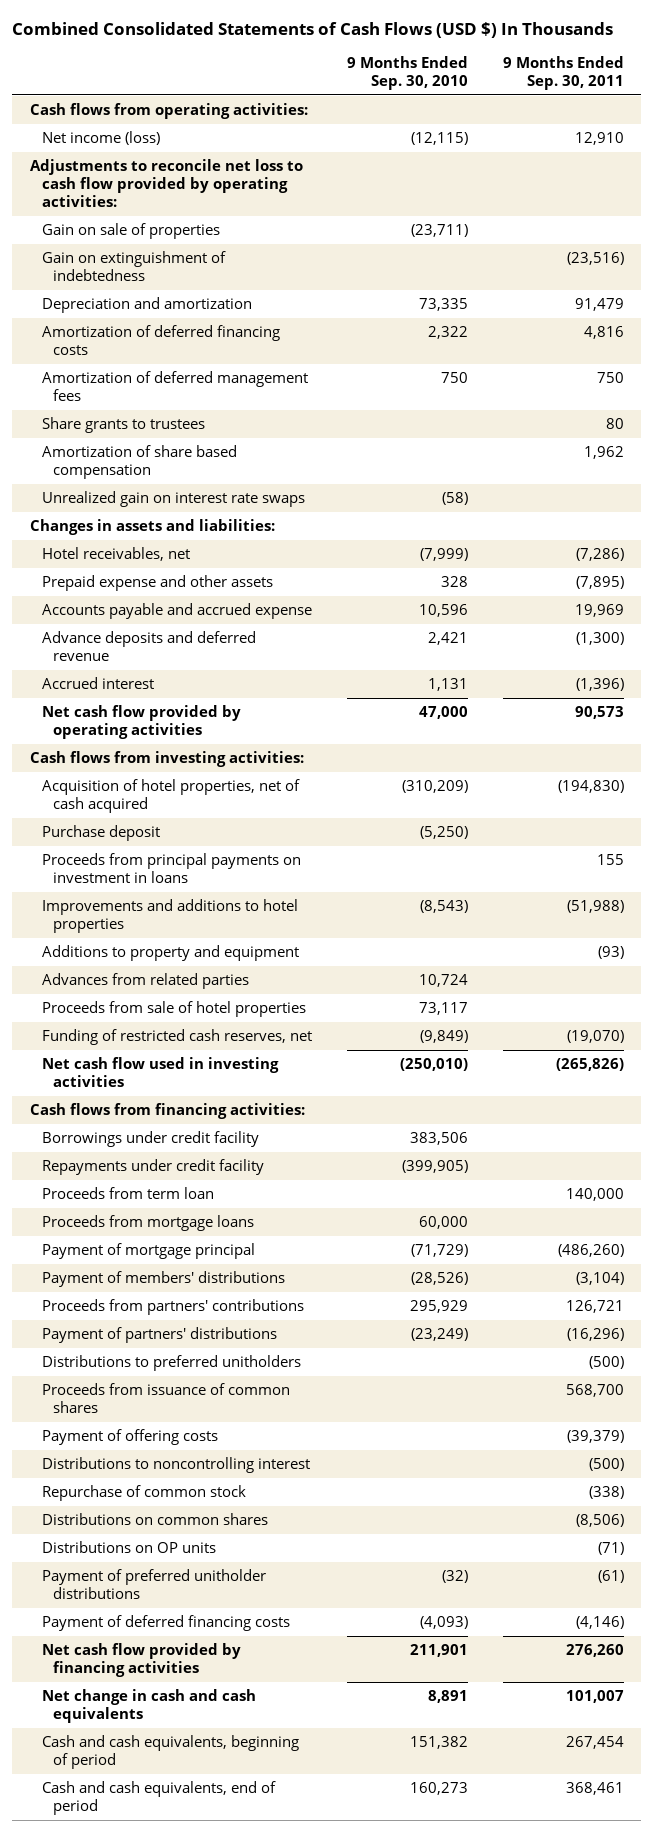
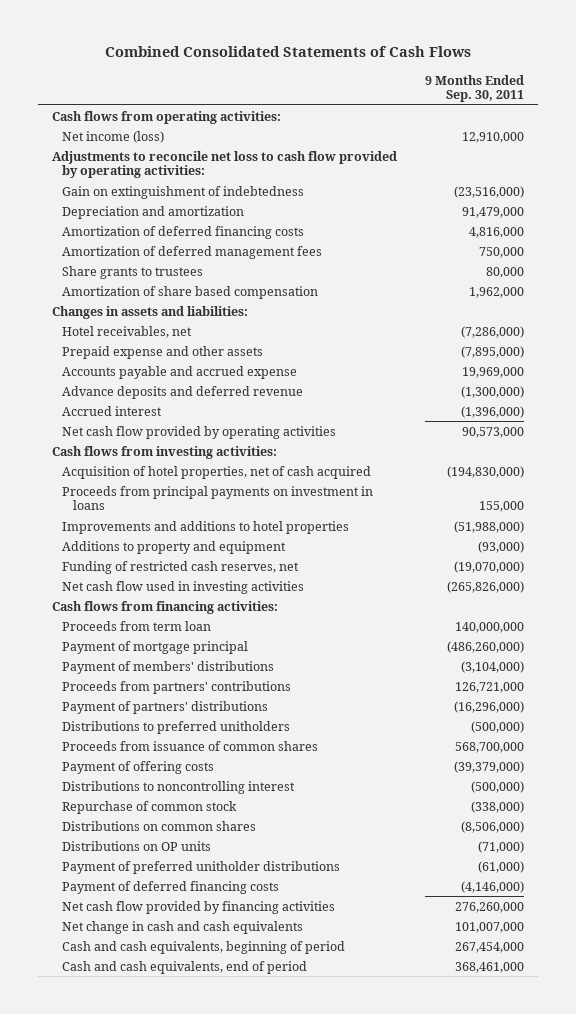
- Combined Consolidated Statements of Cash Flows (USD $) In Thousands
+ Combined Consolidated Statements of Cash Flows
- | 9 Months Ended Sep. 30, 2010 | 9 Months Ended Sep. 30, 2011
+ | 9 Months Ended Sep. 30, 2011
- Net income (loss) | (12,115) | 12,910
+ Net income (loss) | 12,910,000
- Gain on sale of properties | (23,711) |
- Gain on extinguishment of indebtedness | | (23,516)
- Depreciation and amortization | 73,335 | 91,479
- Amortization of deferred financing costs | 2,322 | 4,816
- Amortization of deferred management fees | 750 | 750
- Share grants to trustees | | 80
- Amortization of share based compensation | | 1,962
- Unrealized gain on interest rate swaps | (58) |
+ Gain on extinguishment of indebtedness | (23,516,000)
+ Depreciation and amortization | 91,479,000
+ Amortization of deferred financing costs | 4,816,000
+ Amortization of deferred management fees | 750,000
+ Share grants to trustees | 80,000
+ Amortization of share based compensation | 1,962,000
- Hotel receivables, net | (7,999) | (7,286)
- Prepaid expense and other assets | 328 | (7,895)
- Accounts payable and accrued expense | 10,596 | 19,969
- Advance deposits and deferred revenue | 2,421 | (1,300)
- Accrued interest | 1,131 | (1,396)
- Net cash flow provided by operating activities | 47,000 | 90,573
+ Hotel receivables, net | (7,286,000)
+ Prepaid expense and other assets | (7,895,000)
+ Accounts payable and accrued expense | 19,969,000
+ Advance deposits and deferred revenue | (1,300,000)
+ Accrued interest | (1,396,000)
+ Net cash flow provided by operating activities | 90,573,000
- Acquisition of hotel properties, net of cash acquired | (310,209) | (194,830)
- Purchase deposit | (5,250) |
- Proceeds from principal payments on investment in loans | | 155
- Improvements and additions to hotel properties | (8,543) | (51,988)
- Additions to property and equipment | | (93)
- Advances from related parties | 10,724 |
- Proceeds from sale of hotel properties | 73,117 |
- Funding of restricted cash reserves, net | (9,849) | (19,070)
- Net cash flow used in investing activities | (250,010) | (265,826)
+ Acquisition of hotel properties, net of cash acquired | (194,830,000)
+ Proceeds from principal payments on investment in loans | 155,000
+ Improvements and additions to hotel properties | (51,988,000)
+ Additions to property and equipment | (93,000)
+ Funding of restricted cash reserves, net | (19,070,000)
+ Net cash flow used in investing activities | (265,826,000)
- Borrowings under credit facility | 383,506 |
- Repayments under credit facility | (399,905) |
- Proceeds from term loan | | 140,000
- Proceeds from mortgage loans | 60,000 |
- Payment of mortgage principal | (71,729) | (486,260)
- Payment of members' distributions | (28,526) | (3,104)
- Proceeds from partners' contributions | 295,929 | 126,721
- Payment of partners' distributions | (23,249) | (16,296)
- Distributions to preferred unitholders | | (500)
- Proceeds from issuance of common shares | | 568,700
- Payment of offering costs | | (39,379)
- Distributions to noncontrolling interest | | (500)
- Repurchase of common stock | | (338)
- Distributions on common shares | | (8,506)
- Distributions on OP units | | (71)
- Payment of preferred unitholder distributions | (32) | (61)
- Payment of deferred financing costs | (4,093) | (4,146)
- Net cash flow provided by financing activities | 211,901 | 276,260
- Net change in cash and cash equivalents | 8,891 | 101,007
- Cash and cash equivalents, beginning of period | 151,382 | 267,454
- Cash and cash equivalents, end of period | 160,273 | 368,461
+ Proceeds from term loan | 140,000,000
+ Payment of mortgage principal | (486,260,000)
+ Payment of members' distributions | (3,104,000)
+ Proceeds from partners' contributions | 126,721,000
+ Payment of partners' distributions | (16,296,000)
+ Distributions to preferred unitholders | (500,000)
+ Proceeds from issuance of common shares | 568,700,000
+ Payment of offering costs | (39,379,000)
+ Distributions to noncontrolling interest | (500,000)
+ Repurchase of common stock | (338,000)
+ Distributions on common shares | (8,506,000)
+ Distributions on OP units | (71,000)
+ Payment of preferred unitholder distributions | (61,000)
+ Payment of deferred financing costs | (4,146,000)
+ Net cash flow provided by financing activities | 276,260,000
+ Net change in cash and cash equivalents | 101,007,000
+ Cash and cash equivalents, beginning of period | 267,454,000
+ Cash and cash equivalents, end of period | 368,461,000

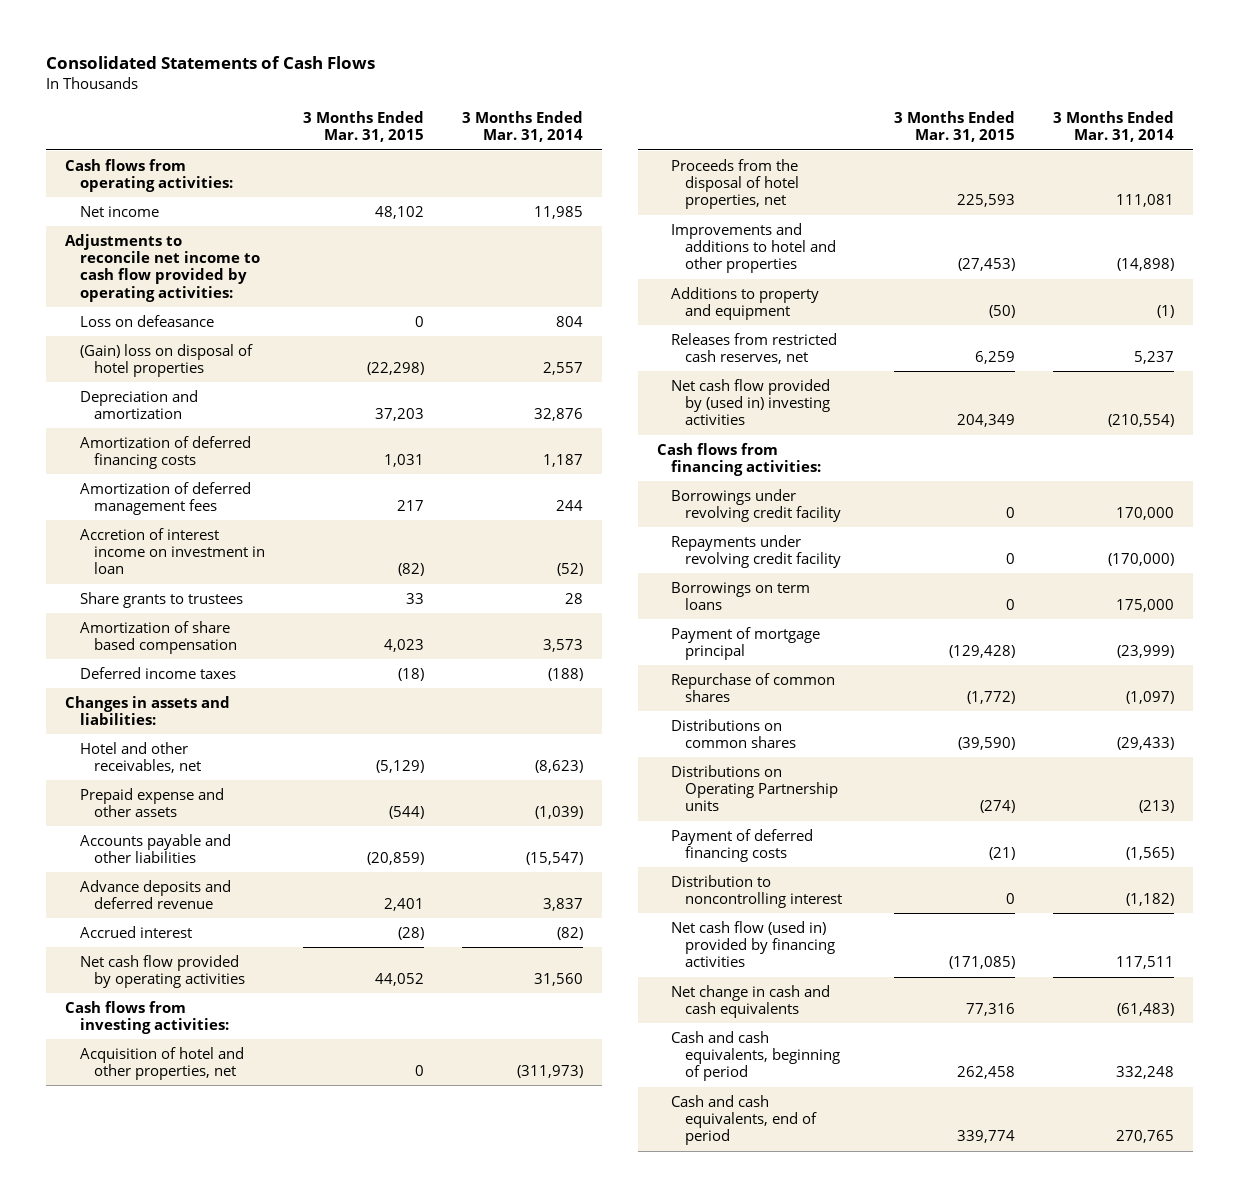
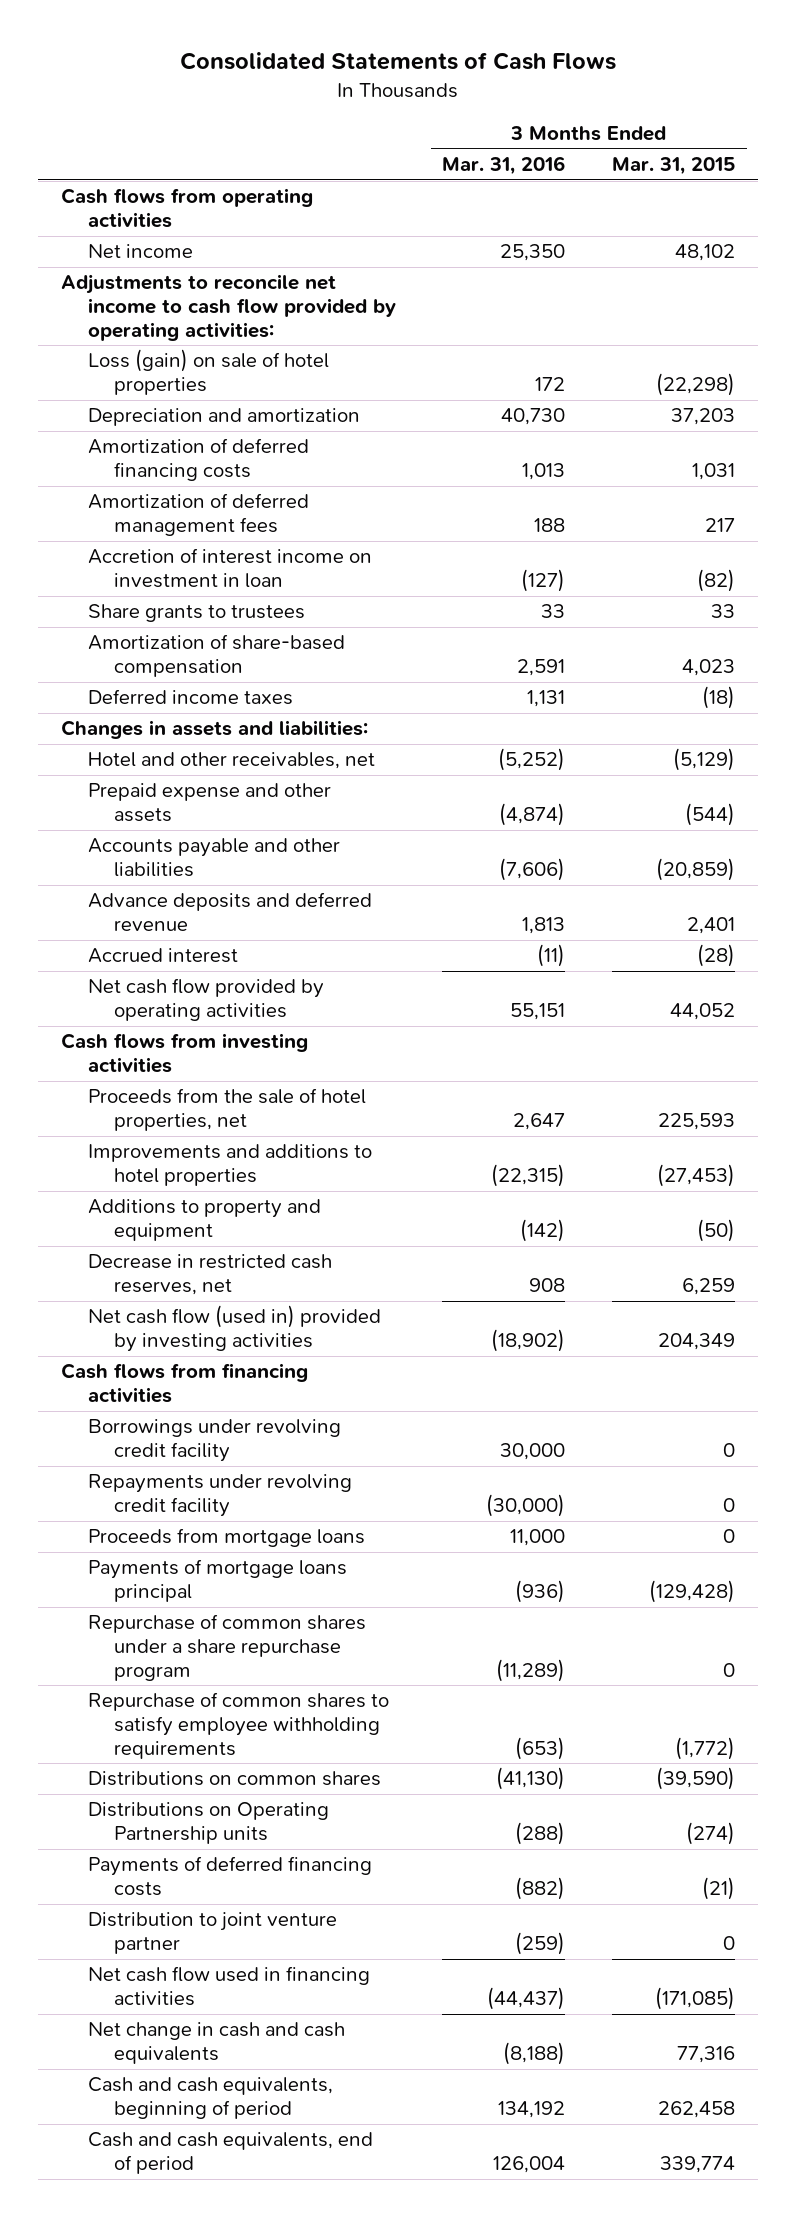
- | 3 Months Ended Mar. 31, 2015 | 3 Months Ended Mar. 31, 2014
+ | 3 Months Ended Mar. 31, 2016 | 3 Months Ended Mar. 31, 2015
- Cash flows from operating activities:
+ Cash flows from operating activities
- Loss on defeasance | 0 | 804
- (Gain) loss on disposal of hotel properties | (22,298) | 2,557
+ Loss (gain) on sale of hotel properties | 172 | (22,298)
- Amortization of share based compensation | 4,023 | 3,573
+ Amortization of share-based compensation | 2,591 | 4,023
- Cash flows from investing activities:
- Acquisition of hotel and other properties, net | 0 | (311,973)
- Proceeds from the disposal of hotel properties, net | 225,593 | 111,081
- Improvements and additions to hotel and other properties | (27,453) | (14,898)
+ Cash flows from investing activities
+ Proceeds from the sale of hotel properties, net | 2,647 | 225,593
+ Improvements and additions to hotel properties | (22,315) | (27,453)
- Releases from restricted cash reserves, net | 6,259 | 5,237
- Net cash flow provided by (used in) investing activities | 204,349 | (210,554)
- Cash flows from financing activities:
+ Decrease in restricted cash reserves, net | 908 | 6,259
+ Net cash flow (used in) provided by investing activities | (18,902) | 204,349
+ Cash flows from financing activities
- Borrowings on term loans | 0 | 175,000
- Payment of mortgage principal | (129,428) | (23,999)
- Repurchase of common shares | (1,772) | (1,097)
+ Proceeds from mortgage loans | 11,000 | 0
+ Payments of mortgage loans principal | (936) | (129,428)
+ Repurchase of common shares under a share repurchase program | (11,289) | 0
+ Repurchase of common shares to satisfy employee withholding requirements | (653) | (1,772)
- Payment of deferred financing costs | (21) | (1,565)
- Distribution to noncontrolling interest | 0 | (1,182)
- Net cash flow (used in) provided by financing activities | (171,085) | 117,511
+ Payments of deferred financing costs | (882) | (21)
+ Distribution to joint venture partner | (259) | 0
+ Net cash flow used in financing activities | (44,437) | (171,085)

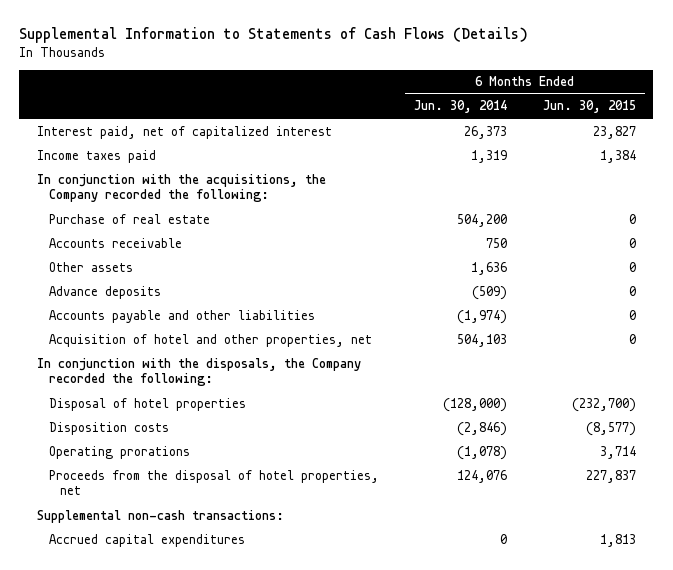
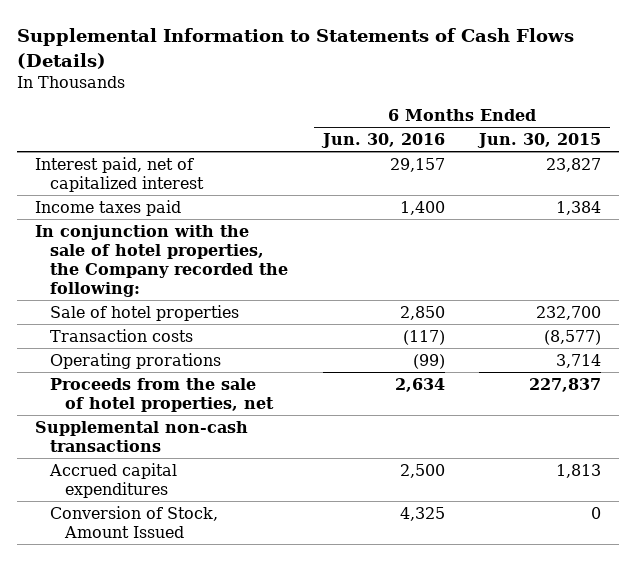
- | 6 Months Ended Jun. 30, 2014 | 6 Months Ended Jun. 30, 2015
+ | 6 Months Ended Jun. 30, 2016 | 6 Months Ended Jun. 30, 2015
- In conjunction with the acquisitions, the Company recorded the following:
- Purchase of real estate | 504,200 | 0
- Accounts receivable | 750 | 0
- Other assets | 1,636 | 0
- Advance deposits | (509) | 0
- Accounts payable and other liabilities | (1,974) | 0
- Acquisition of hotel and other properties, net | 504,103 | 0
- In conjunction with the disposals, the Company recorded the following:
- Disposal of hotel properties | (128,000) | (232,700)
- Disposition costs | (2,846) | (8,577)
+ In conjunction with the sale of hotel properties, the Company recorded the following:
+ Sale of hotel properties | 2,850 | 232,700
+ Transaction costs | (117) | (8,577)
- Proceeds from the disposal of hotel properties, net | 124,076 | 227,837
- Supplemental non-cash transactions:
+ Proceeds from the sale of hotel properties, net | 2,634 | 227,837
+ Supplemental non-cash transactions
+ Conversion of Stock, Amount Issued | 4,325 | 0

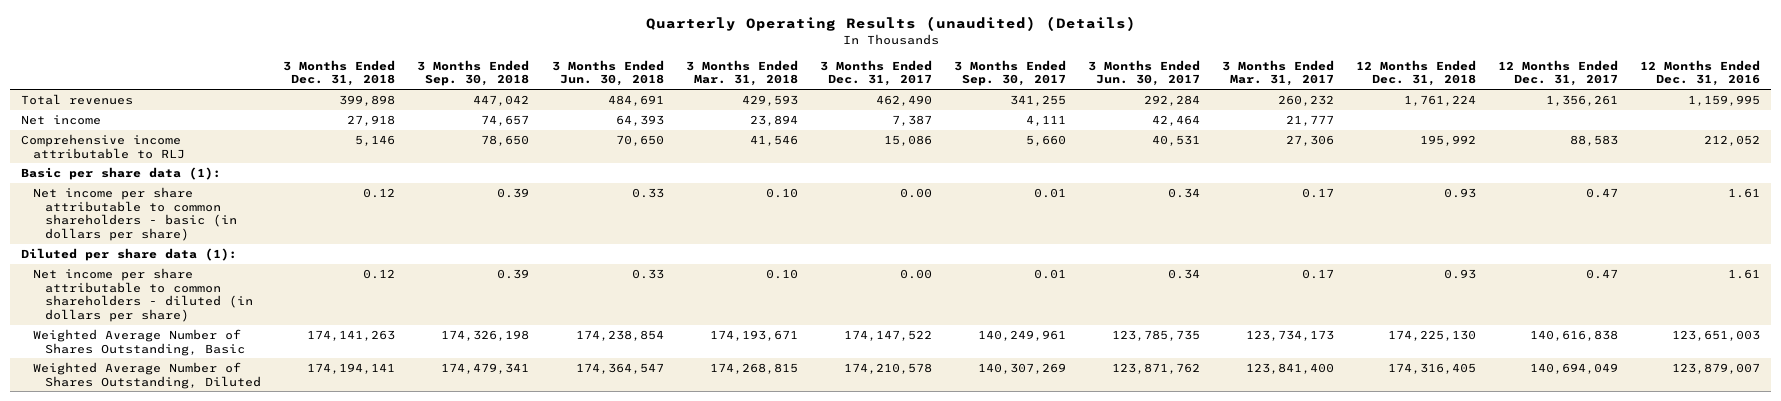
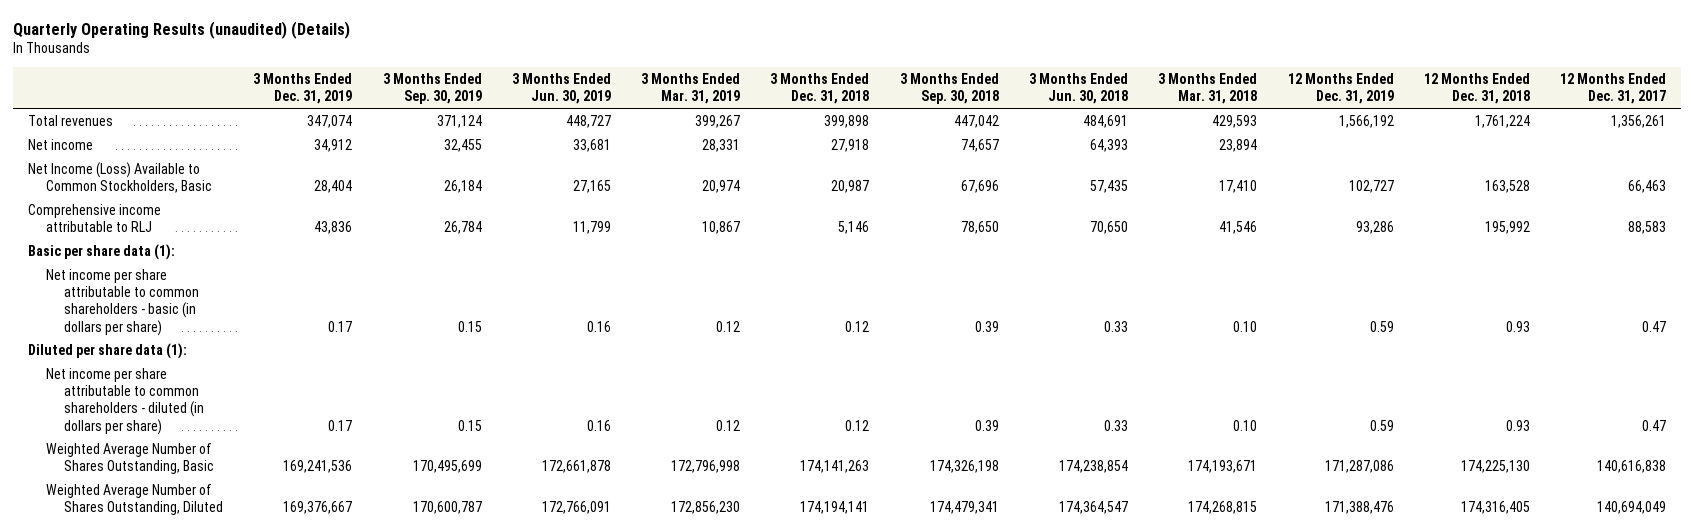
- | 3 Months Ended Dec. 31, 2018 | 3 Months Ended Sep. 30, 2018 | 3 Months Ended Jun. 30, 2018 | 3 Months Ended Mar. 31, 2018 | 3 Months Ended Dec. 31, 2017 | 3 Months Ended Sep. 30, 2017 | 3 Months Ended Jun. 30, 2017 | 3 Months Ended Mar. 31, 2017 | 12 Months Ended Dec. 31, 2018 | 12 Months Ended Dec. 31, 2017 | 12 Months Ended Dec. 31, 2016
+ | 3 Months Ended Dec. 31, 2019 | 3 Months Ended Sep. 30, 2019 | 3 Months Ended Jun. 30, 2019 | 3 Months Ended Mar. 31, 2019 | 3 Months Ended Dec. 31, 2018 | 3 Months Ended Sep. 30, 2018 | 3 Months Ended Jun. 30, 2018 | 3 Months Ended Mar. 31, 2018 | 12 Months Ended Dec. 31, 2019 | 12 Months Ended Dec. 31, 2018 | 12 Months Ended Dec. 31, 2017
+ Net Income (Loss) Available to Common Stockholders, Basic | 28,404 | 26,184 | 27,165 | 20,974 | 20,987 | 67,696 | 57,435 | 17,410 | 102,727 | 163,528 | 66,463

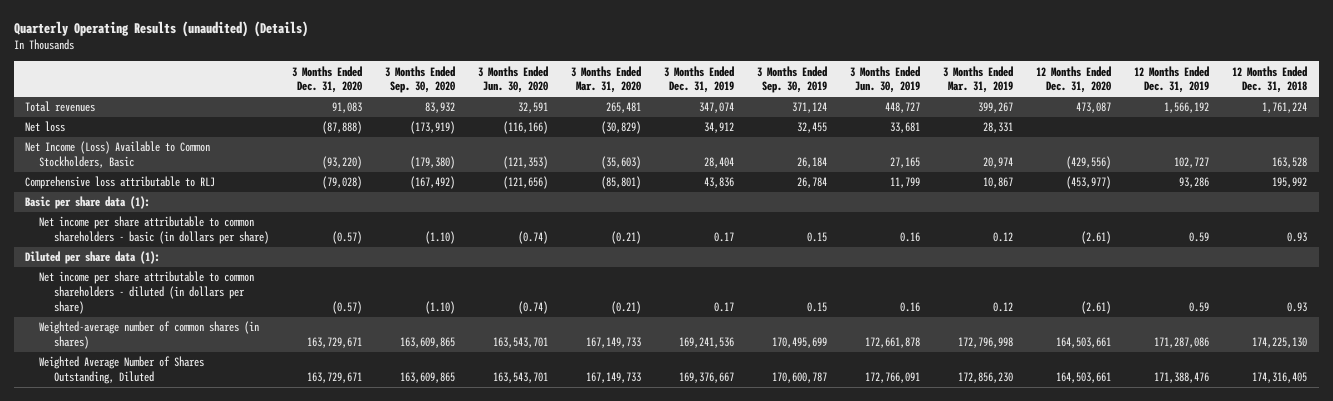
- | 3 Months Ended Dec. 31, 2019 | 3 Months Ended Sep. 30, 2019 | 3 Months Ended Jun. 30, 2019 | 3 Months Ended Mar. 31, 2019 | 3 Months Ended Dec. 31, 2018 | 3 Months Ended Sep. 30, 2018 | 3 Months Ended Jun. 30, 2018 | 3 Months Ended Mar. 31, 2018 | 12 Months Ended Dec. 31, 2019 | 12 Months Ended Dec. 31, 2018 | 12 Months Ended Dec. 31, 2017
+ | 3 Months Ended Dec. 31, 2020 | 3 Months Ended Sep. 30, 2020 | 3 Months Ended Jun. 30, 2020 | 3 Months Ended Mar. 31, 2020 | 3 Months Ended Dec. 31, 2019 | 3 Months Ended Sep. 30, 2019 | 3 Months Ended Jun. 30, 2019 | 3 Months Ended Mar. 31, 2019 | 12 Months Ended Dec. 31, 2020 | 12 Months Ended Dec. 31, 2019 | 12 Months Ended Dec. 31, 2018
- Net income | 34,912 | 32,455 | 33,681 | 28,331 | 27,918 | 74,657 | 64,393 | 23,894 | | |
+ Net loss | (87,888) | (173,919) | (116,166) | (30,829) | 34,912 | 32,455 | 33,681 | 28,331 | | |
- Comprehensive income attributable to RLJ | 43,836 | 26,784 | 11,799 | 10,867 | 5,146 | 78,650 | 70,650 | 41,546 | 93,286 | 195,992 | 88,583
+ Comprehensive loss attributable to RLJ | (79,028) | (167,492) | (121,656) | (85,801) | 43,836 | 26,784 | 11,799 | 10,867 | (453,977) | 93,286 | 195,992
- Weighted Average Number of Shares Outstanding, Basic | 169,241,536 | 170,495,699 | 172,661,878 | 172,796,998 | 174,141,263 | 174,326,198 | 174,238,854 | 174,193,671 | 171,287,086 | 174,225,130 | 140,616,838
+ Weighted-average number of common shares (in shares) | 163,729,671 | 163,609,865 | 163,543,701 | 167,149,733 | 169,241,536 | 170,495,699 | 172,661,878 | 172,796,998 | 164,503,661 | 171,287,086 | 174,225,130

